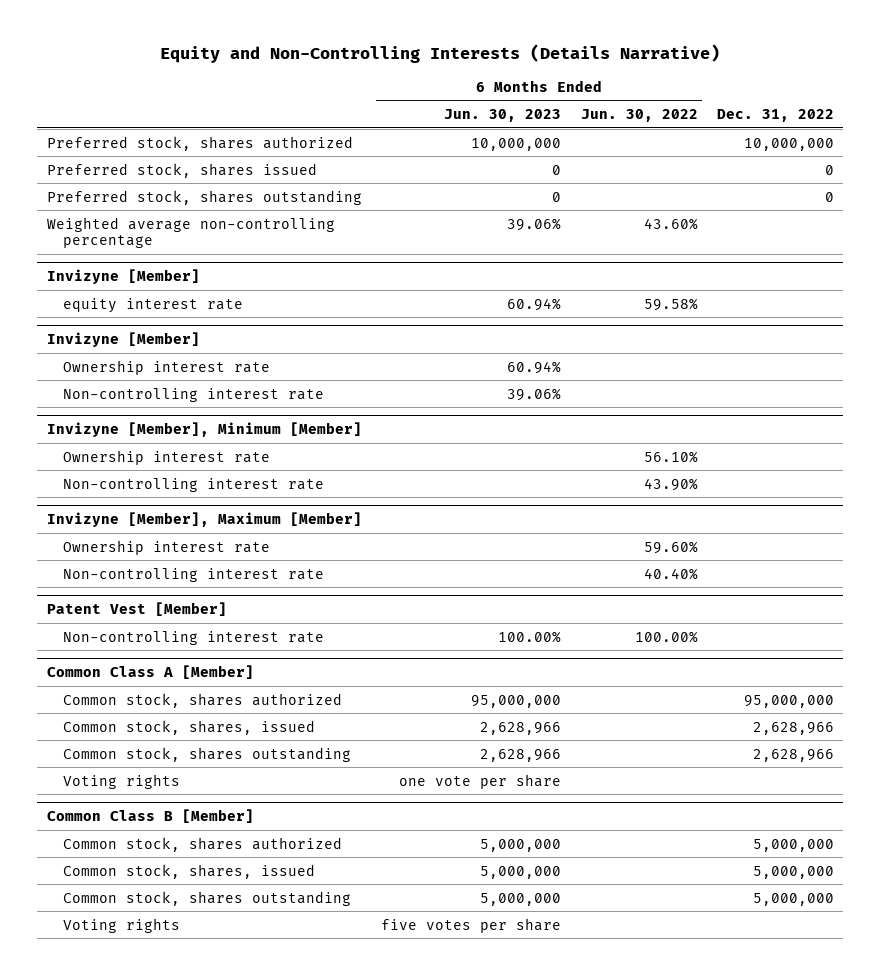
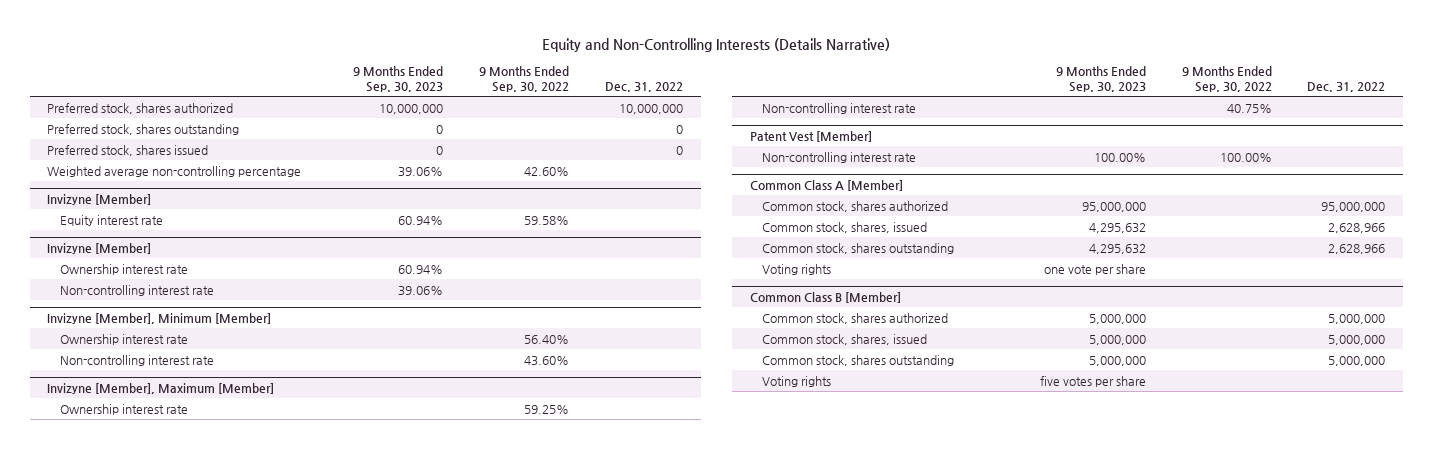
- | 6 Months Ended Jun. 30, 2023 | 6 Months Ended Jun. 30, 2022 | Dec. 31, 2022
+ | 9 Months Ended Sep. 30, 2023 | 9 Months Ended Sep. 30, 2022 | Dec. 31, 2022
moved down: Preferred stock, shares issued | 0 | | 0
@ Invizyne [Member]
- equity interest rate | 60.94% | 59.58% |
+ Equity interest rate | 60.94% | 59.58% |

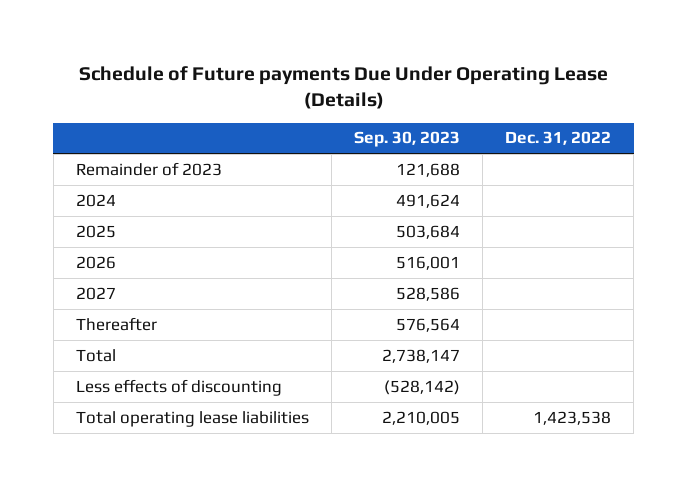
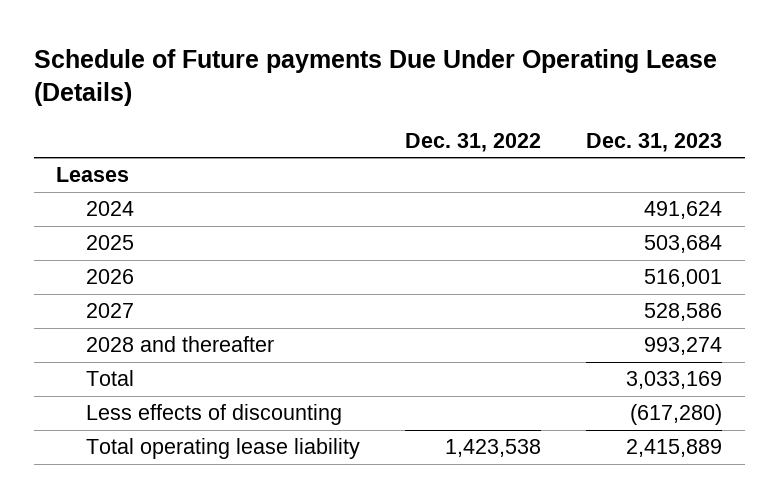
- | Sep. 30, 2023 | Dec. 31, 2022
+ | Dec. 31, 2022 | Dec. 31, 2023
- Remainder of 2023 | 121,688 |
+ Leases
- Thereafter | 576,564 |
+ 2028 and thereafter | | 993,274
- Total operating lease liabilities | 2,210,005 | 1,423,538
+ Total operating lease liability | 1,423,538 | 2,415,889

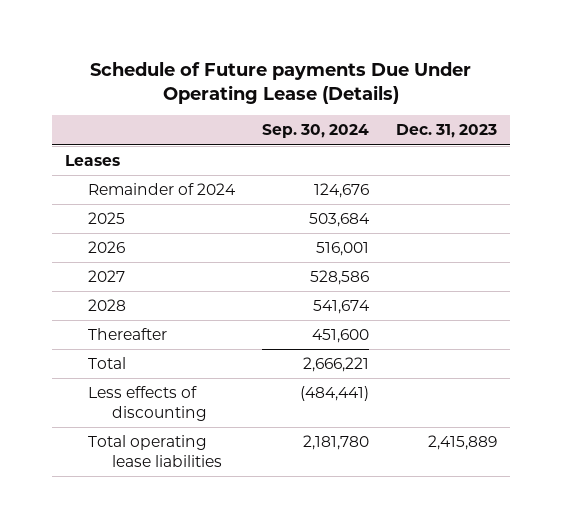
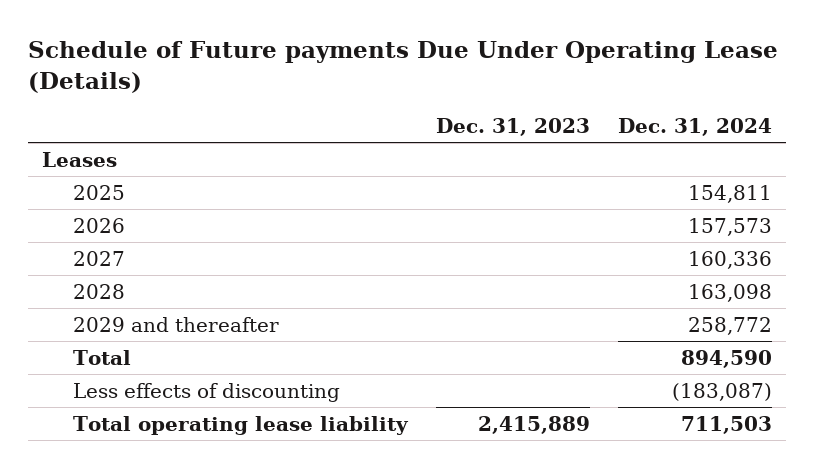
- | Sep. 30, 2024 | Dec. 31, 2023
+ | Dec. 31, 2023 | Dec. 31, 2024
- Remainder of 2024 | 124,676 |
- Thereafter | 451,600 |
+ 2029 and thereafter | | 258,772
- Total operating lease liabilities | 2,181,780 | 2,415,889
+ Total operating lease liability | 2,415,889 | 711,503

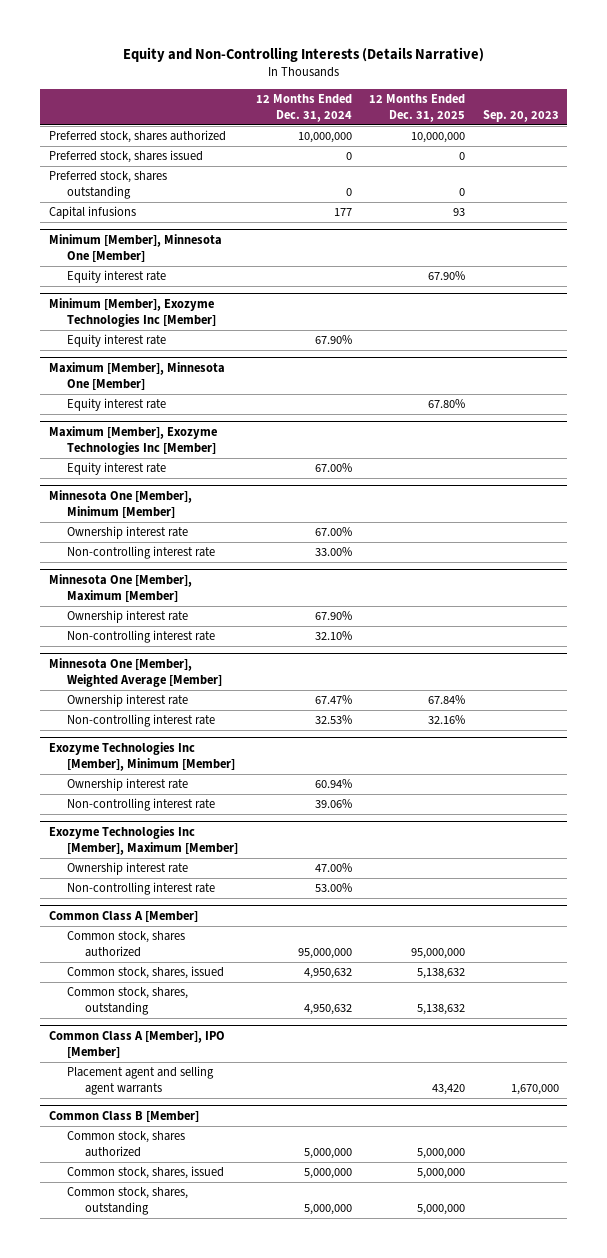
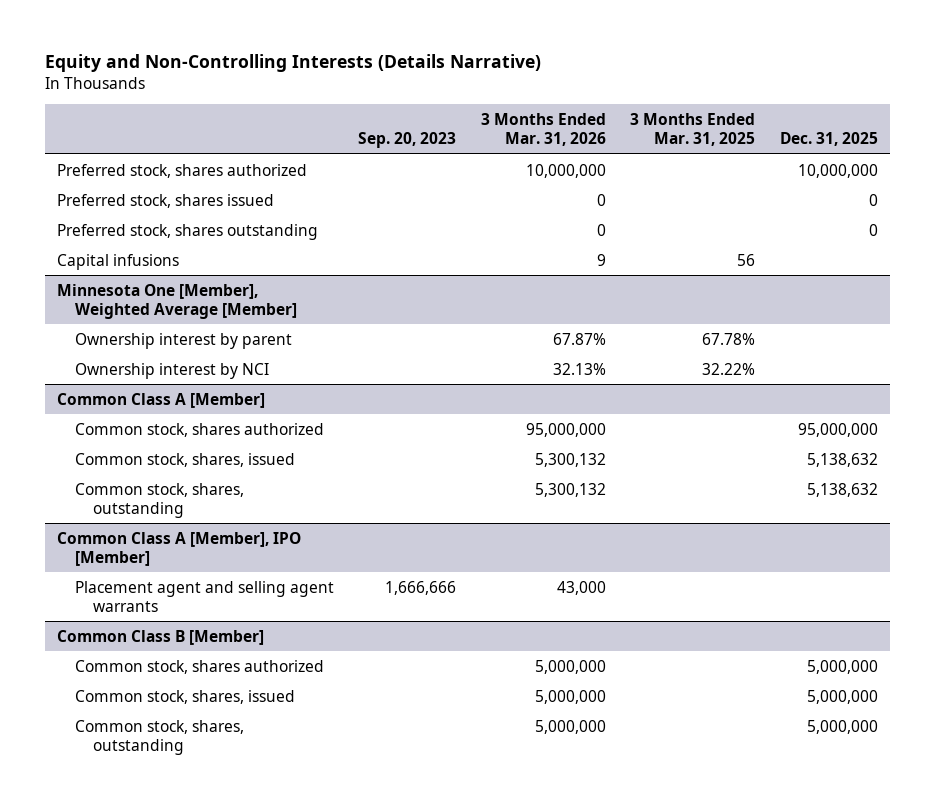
- | 12 Months Ended Dec. 31, 2024 | 12 Months Ended Dec. 31, 2025 | Sep. 20, 2023
+ | Sep. 20, 2023 | 3 Months Ended Mar. 31, 2026 | 3 Months Ended Mar. 31, 2025 | Dec. 31, 2025
- Minimum [Member], Minnesota One [Member]
- Equity interest rate | | 67.90% |
- Minimum [Member], Exozyme Technologies Inc [Member]
- Equity interest rate | 67.90% | |
- Maximum [Member], Minnesota One [Member]
- Equity interest rate | | 67.80% |
- Maximum [Member], Exozyme Technologies Inc [Member]
- Equity interest rate | 67.00% | |
- Minnesota One [Member], Minimum [Member]
- Ownership interest rate | 67.00% | |
- Non-controlling interest rate | 33.00% | |
- Minnesota One [Member], Maximum [Member]
- Ownership interest rate | 67.90% | |
- Non-controlling interest rate | 32.10% | |
@ Minnesota One [Member], Weighted Average [Member]
- Ownership interest rate | 67.47% | 67.84% |
- Non-controlling interest rate | 32.53% | 32.16% |
- Exozyme Technologies Inc [Member], Minimum [Member]
- Ownership interest rate | 60.94% | |
- Non-controlling interest rate | 39.06% | |
- Exozyme Technologies Inc [Member], Maximum [Member]
- Ownership interest rate | 47.00% | |
- Non-controlling interest rate | 53.00% | |
@ Minnesota One [Member], Weighted Average [Member]
+ Ownership interest by parent | | 67.87% | 67.78% |
+ Ownership interest by NCI | | 32.13% | 32.22% |
@ Common Class A [Member], IPO [Member]
- Placement agent and selling agent warrants | | 43,420 | 1,670,000
+ Placement agent and selling agent warrants | 1,666,666 | 43,000 | |

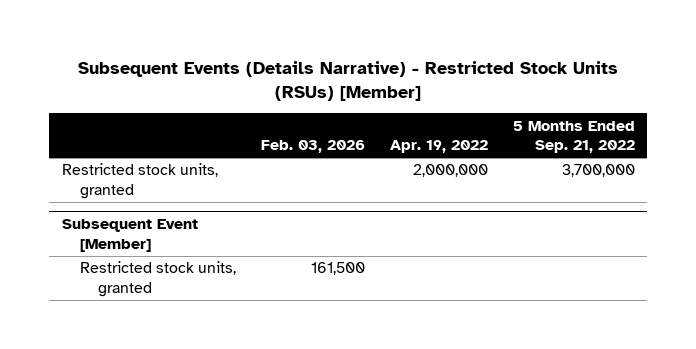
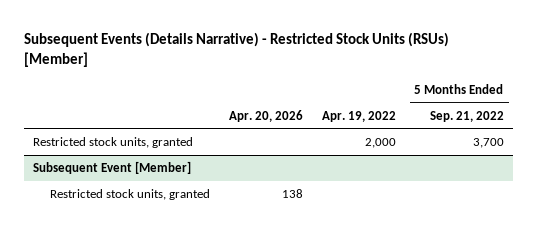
- | Feb. 03, 2026 | Apr. 19, 2022 | 5 Months Ended Sep. 21, 2022
+ | Apr. 20, 2026 | Apr. 19, 2022 | 5 Months Ended Sep. 21, 2022
- Restricted stock units, granted | | 2,000,000 | 3,700,000
+ Restricted stock units, granted | | 2,000 | 3,700

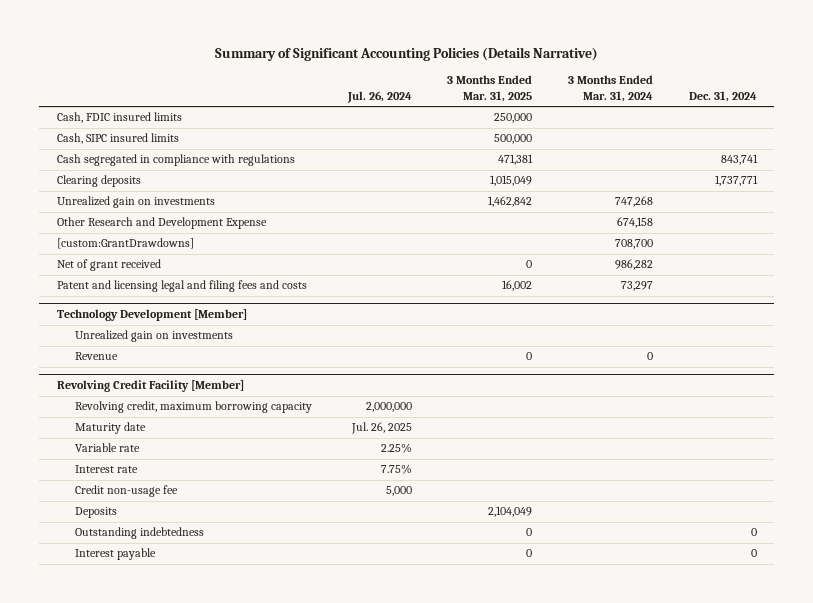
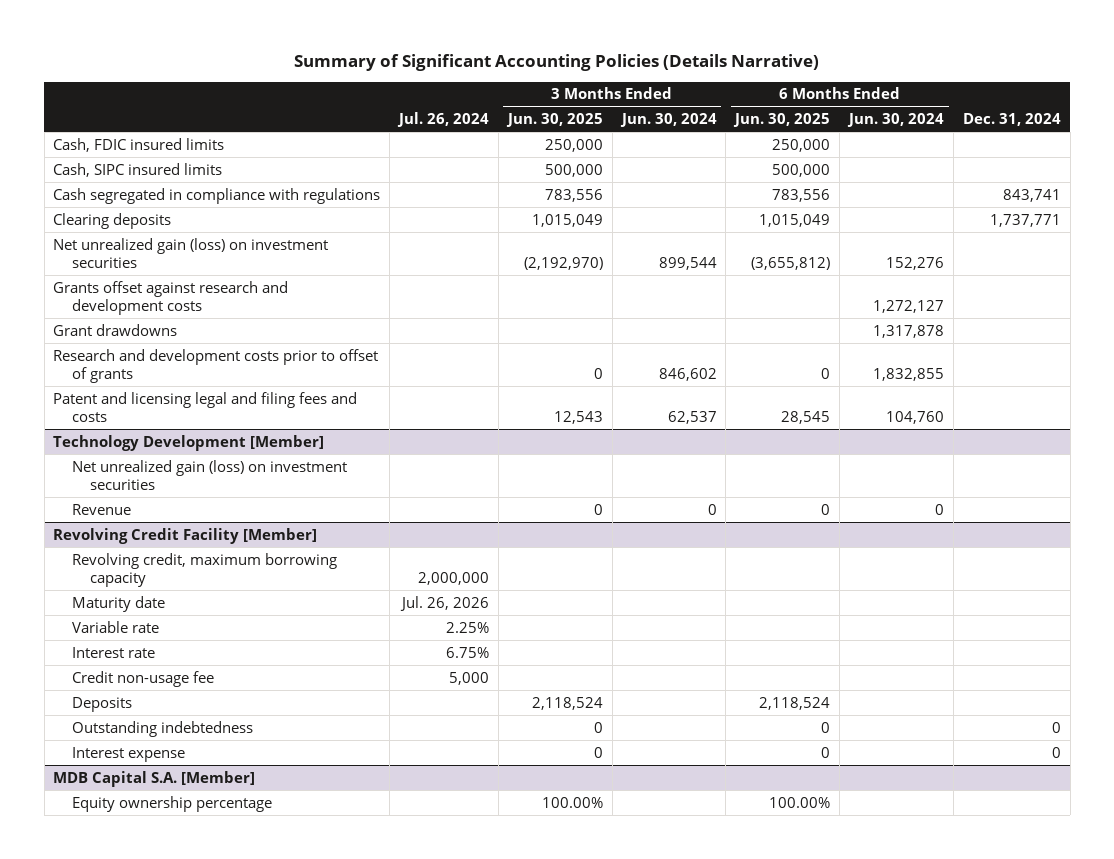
- | Jul. 26, 2024 | 3 Months Ended Mar. 31, 2025 | 3 Months Ended Mar. 31, 2024 | Dec. 31, 2024
+ | Jul. 26, 2024 | 3 Months Ended Jun. 30, 2025 | 3 Months Ended Jun. 30, 2024 | 6 Months Ended Jun. 30, 2025 | 6 Months Ended Jun. 30, 2024 | Dec. 31, 2024
- Unrealized gain on investments | | 1,462,842 | 747,268 |
- Other Research and Development Expense | | | 674,158 |
- [custom:GrantDrawdowns] | | | 708,700 |
- Net of grant received | | 0 | 986,282 |
+ Net unrealized gain (loss) on investment securities | | (2,192,970) | 899,544 | (3,655,812) | 152,276 |
+ Grants offset against research and development costs | | | | | 1,272,127 |
+ Grant drawdowns | | | | | 1,317,878 |
+ Research and development costs prior to offset of grants | | 0 | 846,602 | 0 | 1,832,855 |
@ Technology Development [Member]
- Unrealized gain on investments
+ Net unrealized gain (loss) on investment securities
@ Revolving Credit Facility [Member]
- Maturity date | Jul. 26, 2025 | | |
+ Maturity date | Jul. 26, 2026 | | | | |
- Interest rate | 7.75% | | |
+ Interest rate | 6.75% | | | | |
- Interest payable | | 0 | | 0
+ Interest expense | | 0 | | 0 | | 0
+ MDB Capital S.A. [Member]
+ Equity ownership percentage | | 100.00% | | 100.00% | |

